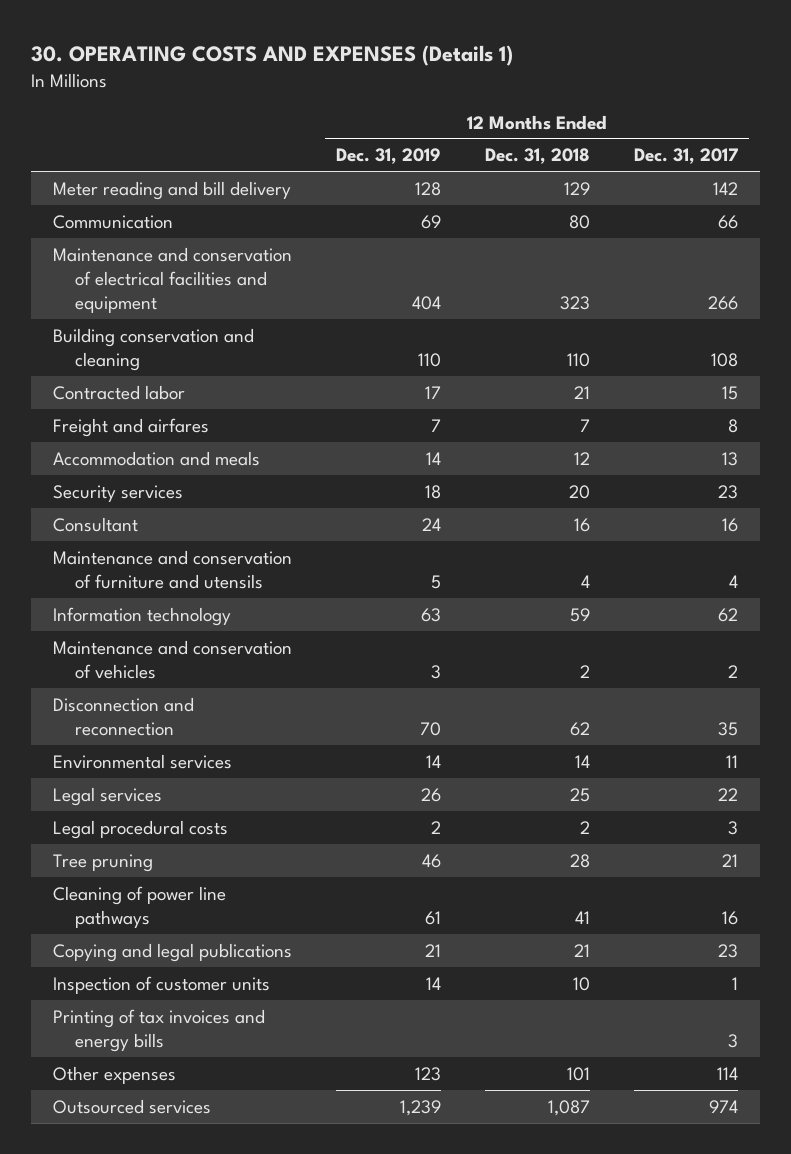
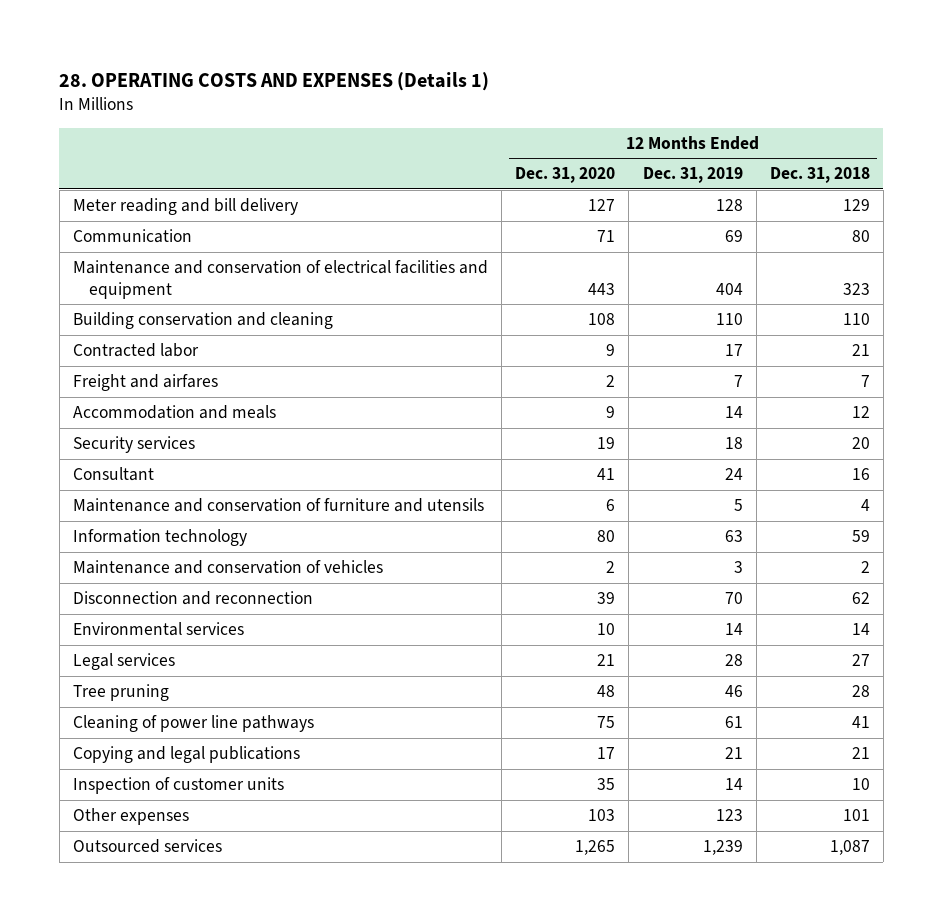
- 30. OPERATING COSTS AND EXPENSES (Details 1)
+ 28. OPERATING COSTS AND EXPENSES (Details 1)
- | 12 Months Ended Dec. 31, 2019 | 12 Months Ended Dec. 31, 2018 | 12 Months Ended Dec. 31, 2017
+ | 12 Months Ended Dec. 31, 2020 | 12 Months Ended Dec. 31, 2019 | 12 Months Ended Dec. 31, 2018
- Legal services | 26 | 25 | 22
- Legal procedural costs | 2 | 2 | 3
+ Legal services | 21 | 28 | 27
- Printing of tax invoices and energy bills | | | 3

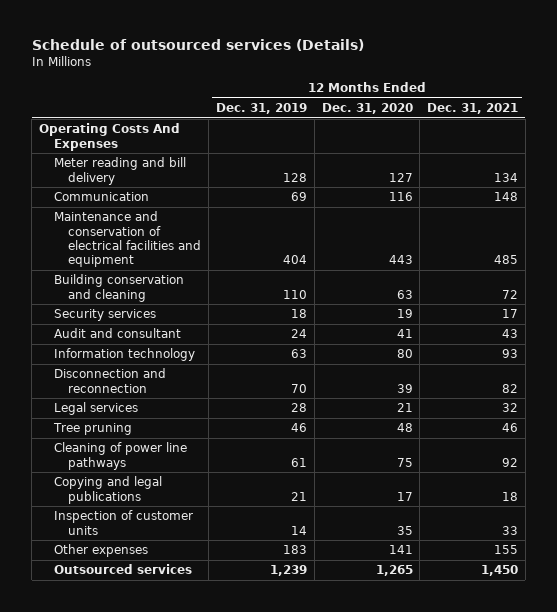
- 28. OPERATING COSTS AND EXPENSES (Details 1)
+ Schedule of outsourced services (Details)
- | 12 Months Ended Dec. 31, 2020 | 12 Months Ended Dec. 31, 2019 | 12 Months Ended Dec. 31, 2018
+ | 12 Months Ended Dec. 31, 2019 | 12 Months Ended Dec. 31, 2020 | 12 Months Ended Dec. 31, 2021
+ Operating Costs And Expenses
- Communication | 71 | 69 | 80
+ Communication | 69 | 116 | 148
- Building conservation and cleaning | 108 | 110 | 110
- Contracted labor | 9 | 17 | 21
- Freight and airfares | 2 | 7 | 7
- Accommodation and meals | 9 | 14 | 12
+ Building conservation and cleaning | 110 | 63 | 72
- Consultant | 41 | 24 | 16
- Maintenance and conservation of furniture and utensils | 6 | 5 | 4
+ Audit and consultant | 24 | 41 | 43
- Maintenance and conservation of vehicles | 2 | 3 | 2
- Environmental services | 10 | 14 | 14
- Other expenses | 103 | 123 | 101
+ Other expenses | 183 | 141 | 155

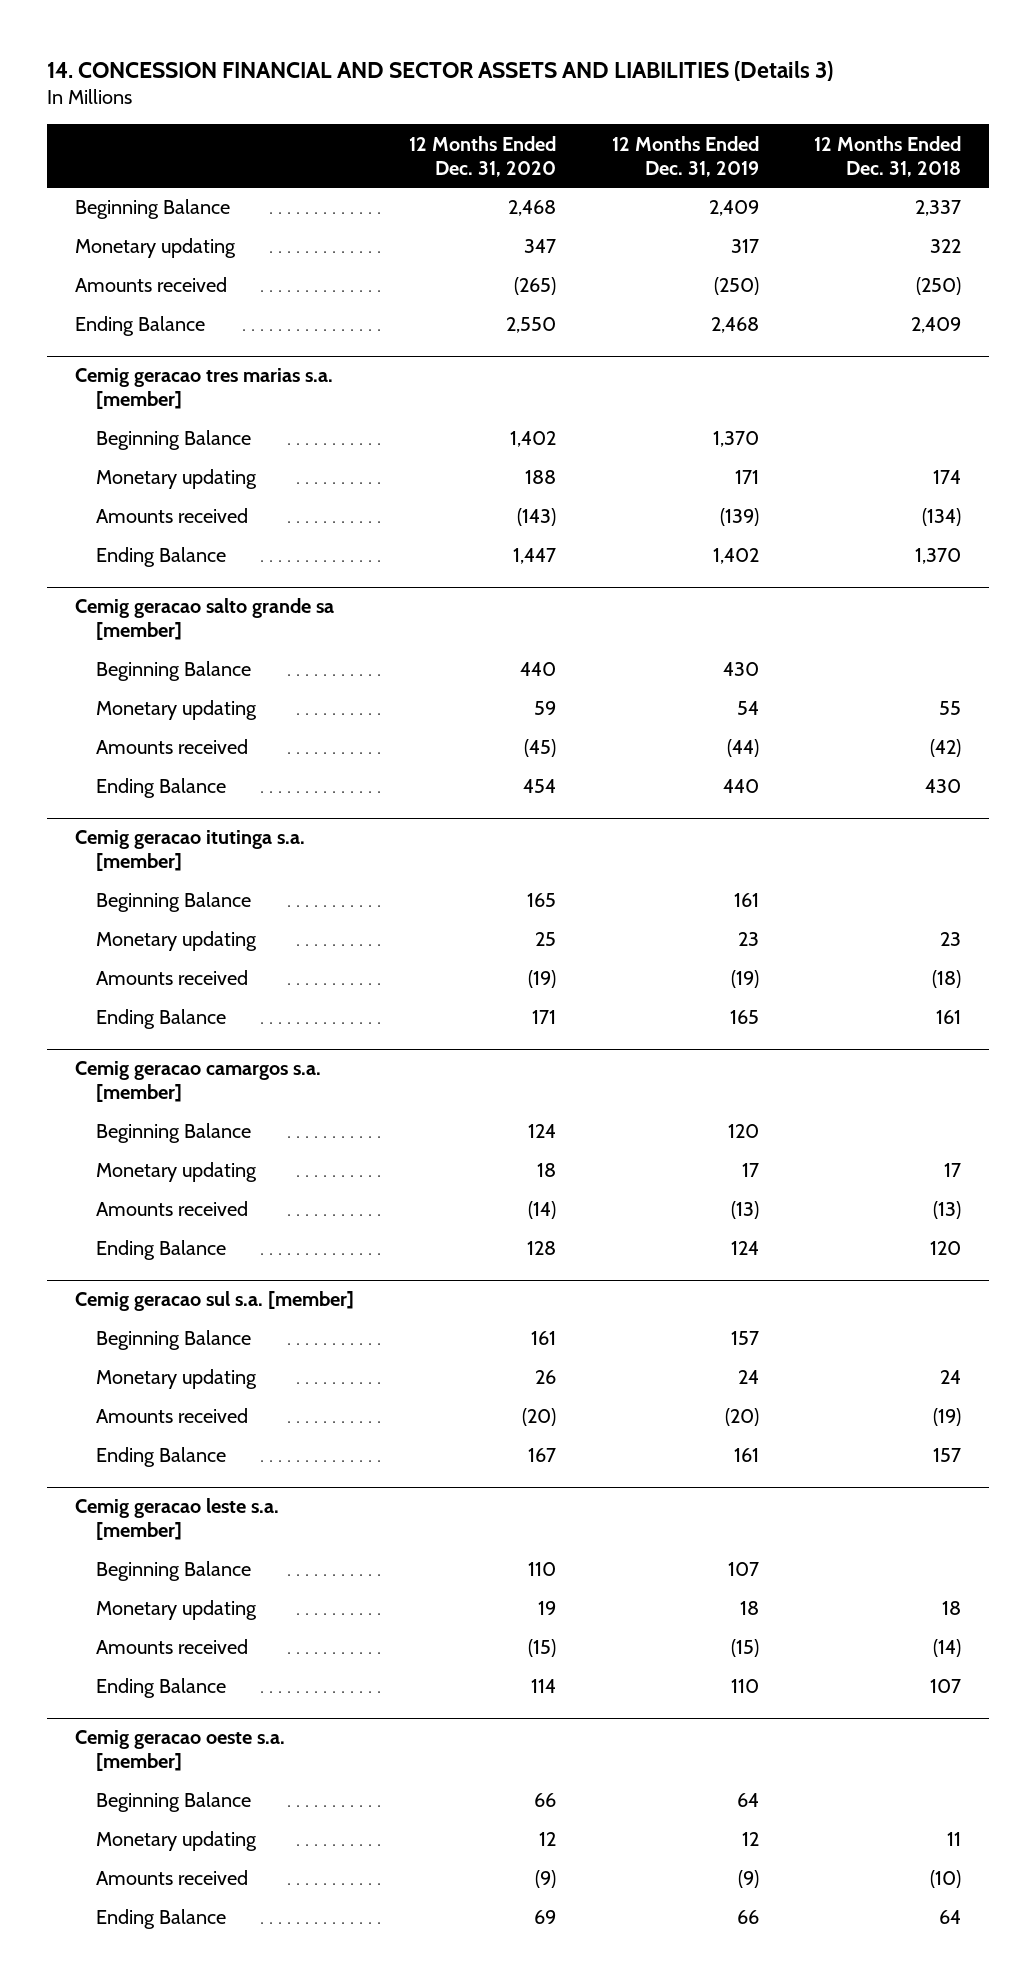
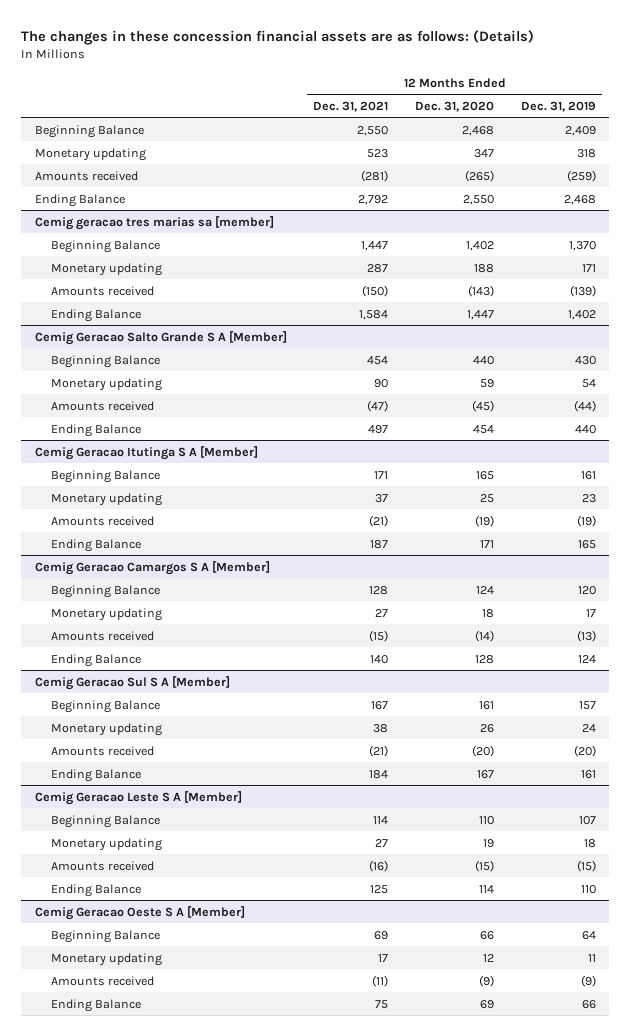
- 14. CONCESSION FINANCIAL AND SECTOR ASSETS AND LIABILITIES (Details 3)
+ The changes in these concession financial assets are as follows: (Details)
- | 12 Months Ended Dec. 31, 2020 | 12 Months Ended Dec. 31, 2019 | 12 Months Ended Dec. 31, 2018
+ | 12 Months Ended Dec. 31, 2021 | 12 Months Ended Dec. 31, 2020 | 12 Months Ended Dec. 31, 2019
- Monetary updating | 347 | 317 | 322
- Amounts received | (265) | (250) | (250)
+ Monetary updating | 523 | 347 | 318
+ Amounts received | (281) | (265) | (259)
- Cemig geracao tres marias s.a. [member]
+ Cemig geracao tres marias sa [member]
- Cemig geracao salto grande sa [member]
+ Cemig Geracao Salto Grande S A [Member]
- Cemig geracao itutinga s.a. [member]
+ Cemig Geracao Itutinga S A [Member]
- Cemig geracao camargos s.a. [member]
+ Cemig Geracao Camargos S A [Member]
- Cemig geracao sul s.a. [member]
+ Cemig Geracao Sul S A [Member]
- Cemig geracao leste s.a. [member]
+ Cemig Geracao Leste S A [Member]
- Cemig geracao oeste s.a. [member]
+ Cemig Geracao Oeste S A [Member]
- Monetary updating | 12 | 12 | 11
+ Monetary updating | 17 | 12 | 11

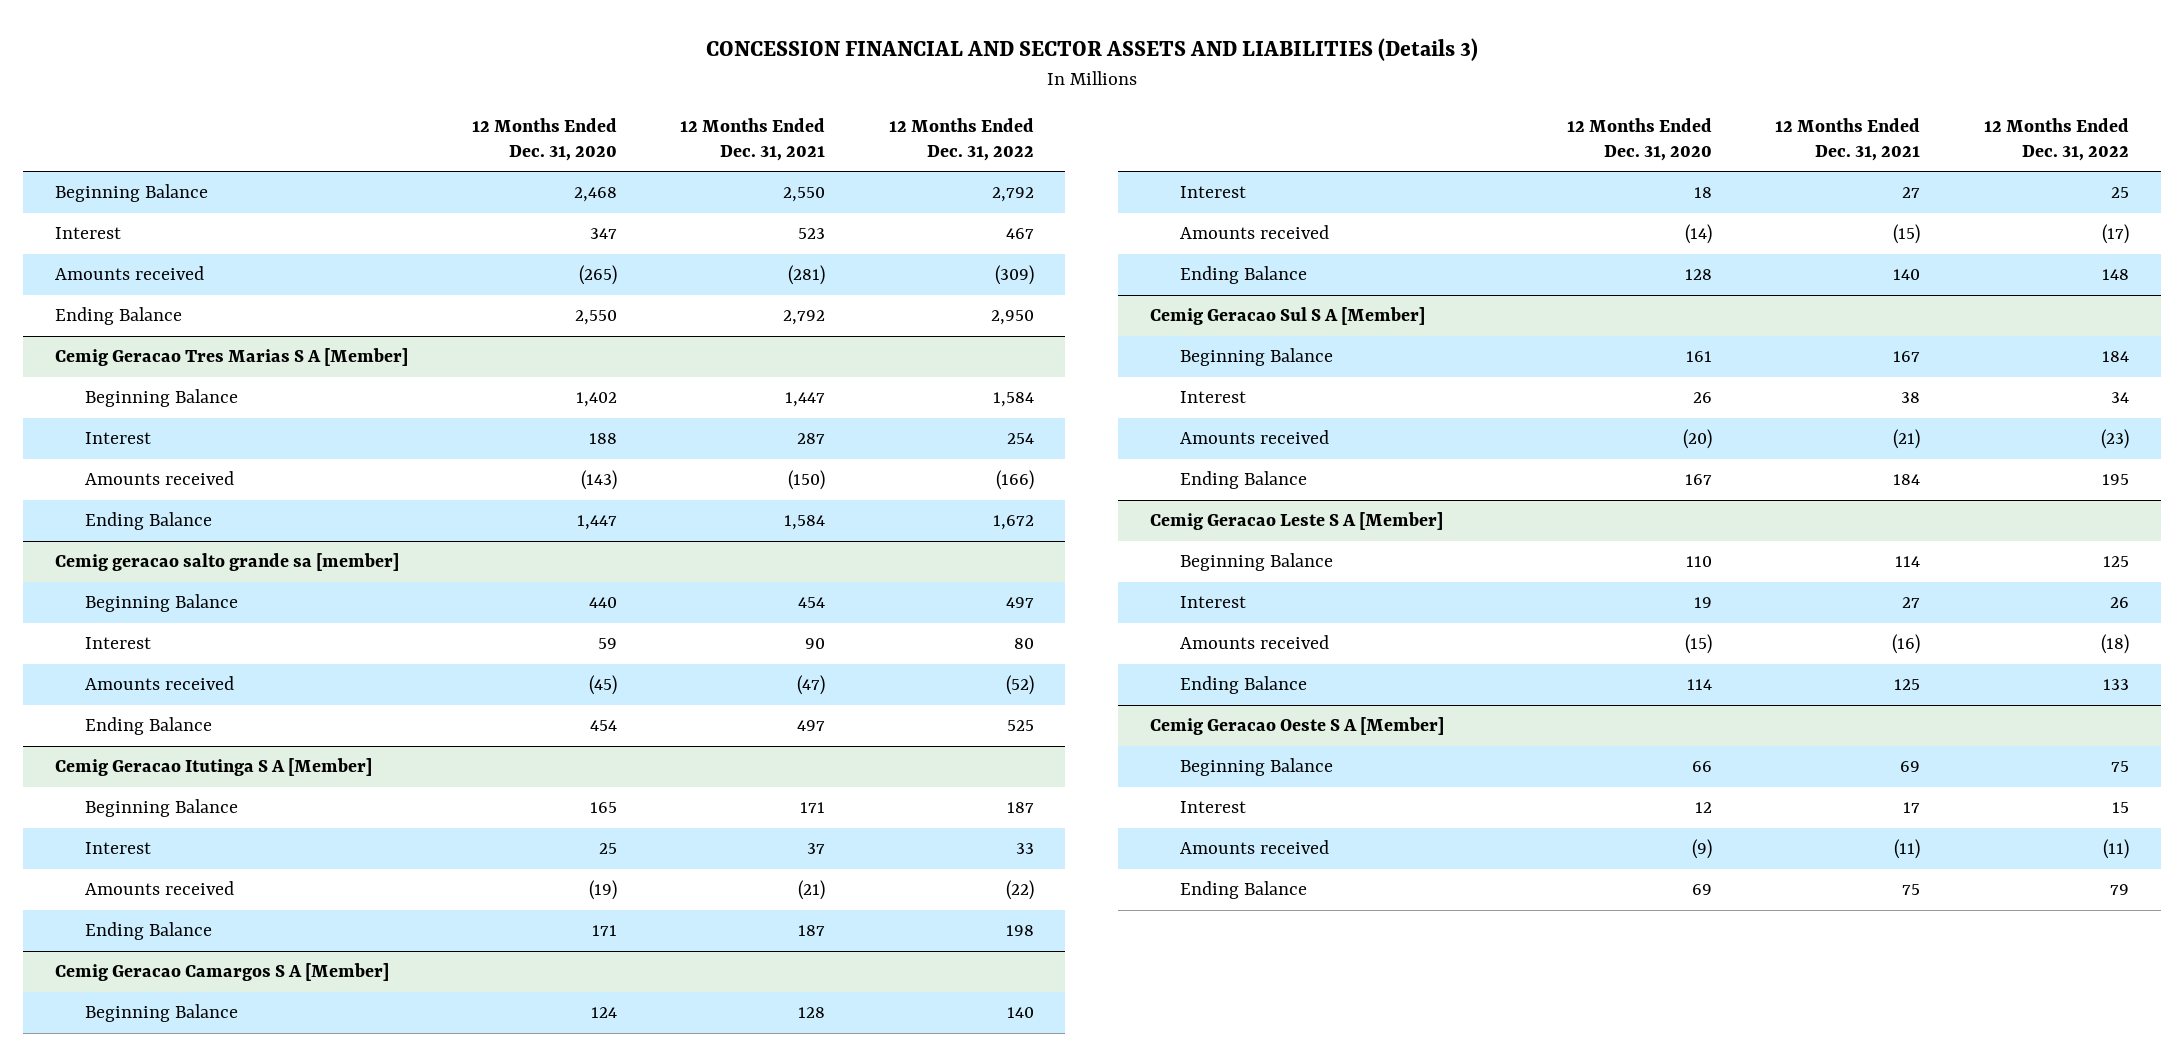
- The changes in these concession financial assets are as follows: (Details)
+ CONCESSION FINANCIAL AND SECTOR ASSETS AND LIABILITIES (Details 3)
- | 12 Months Ended Dec. 31, 2021 | 12 Months Ended Dec. 31, 2020 | 12 Months Ended Dec. 31, 2019
+ | 12 Months Ended Dec. 31, 2020 | 12 Months Ended Dec. 31, 2021 | 12 Months Ended Dec. 31, 2022
- Monetary updating | 523 | 347 | 318
+ Interest | 347 | 523 | 467
- Cemig geracao tres marias sa [member]
+ Cemig Geracao Tres Marias S A [Member]
- Monetary updating | 287 | 188 | 171
+ Interest | 188 | 287 | 254
- Cemig Geracao Salto Grande S A [Member]
+ Cemig geracao salto grande sa [member]
- Monetary updating | 90 | 59 | 54
+ Interest | 59 | 90 | 80
@ Cemig Geracao Itutinga S A [Member]
- Monetary updating | 37 | 25 | 23
+ Interest | 25 | 37 | 33
@ Cemig Geracao Camargos S A [Member]
- Monetary updating | 27 | 18 | 17
+ Interest | 18 | 27 | 25
@ Cemig Geracao Sul S A [Member]
- Monetary updating | 38 | 26 | 24
+ Interest | 26 | 38 | 34
@ Cemig Geracao Leste S A [Member]
- Monetary updating | 27 | 19 | 18
+ Interest | 19 | 27 | 26
@ Cemig Geracao Oeste S A [Member]
- Monetary updating | 17 | 12 | 11
+ Interest | 12 | 17 | 15

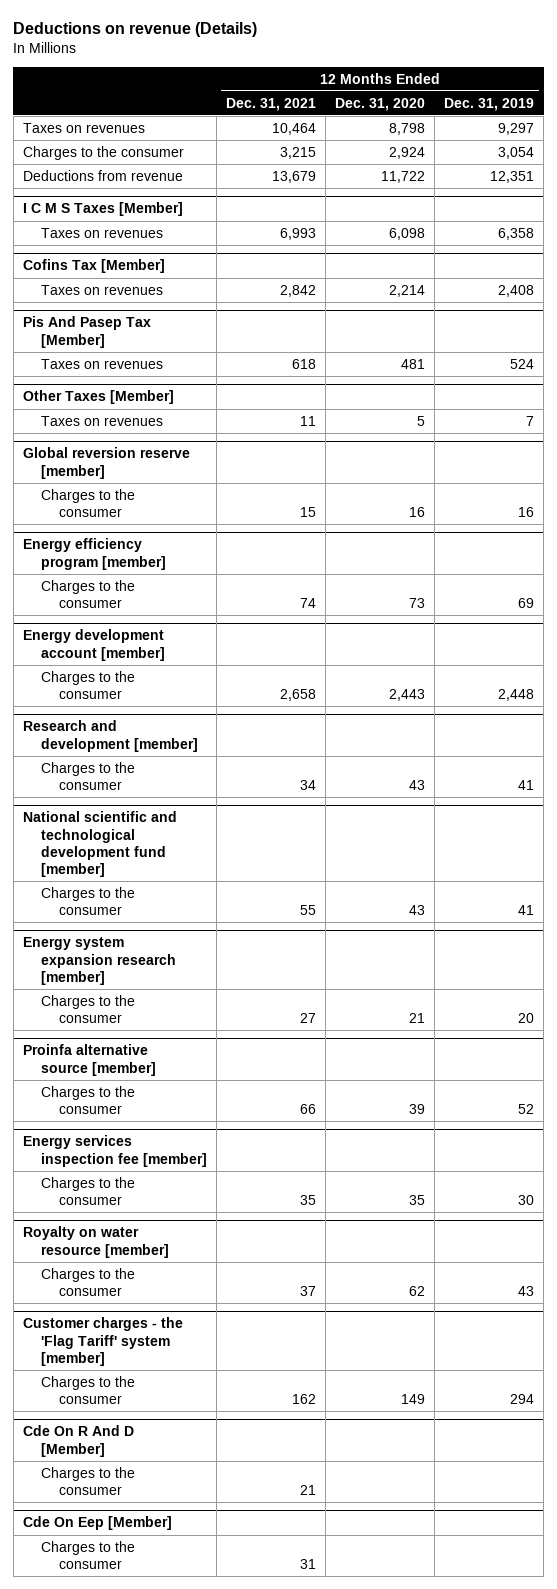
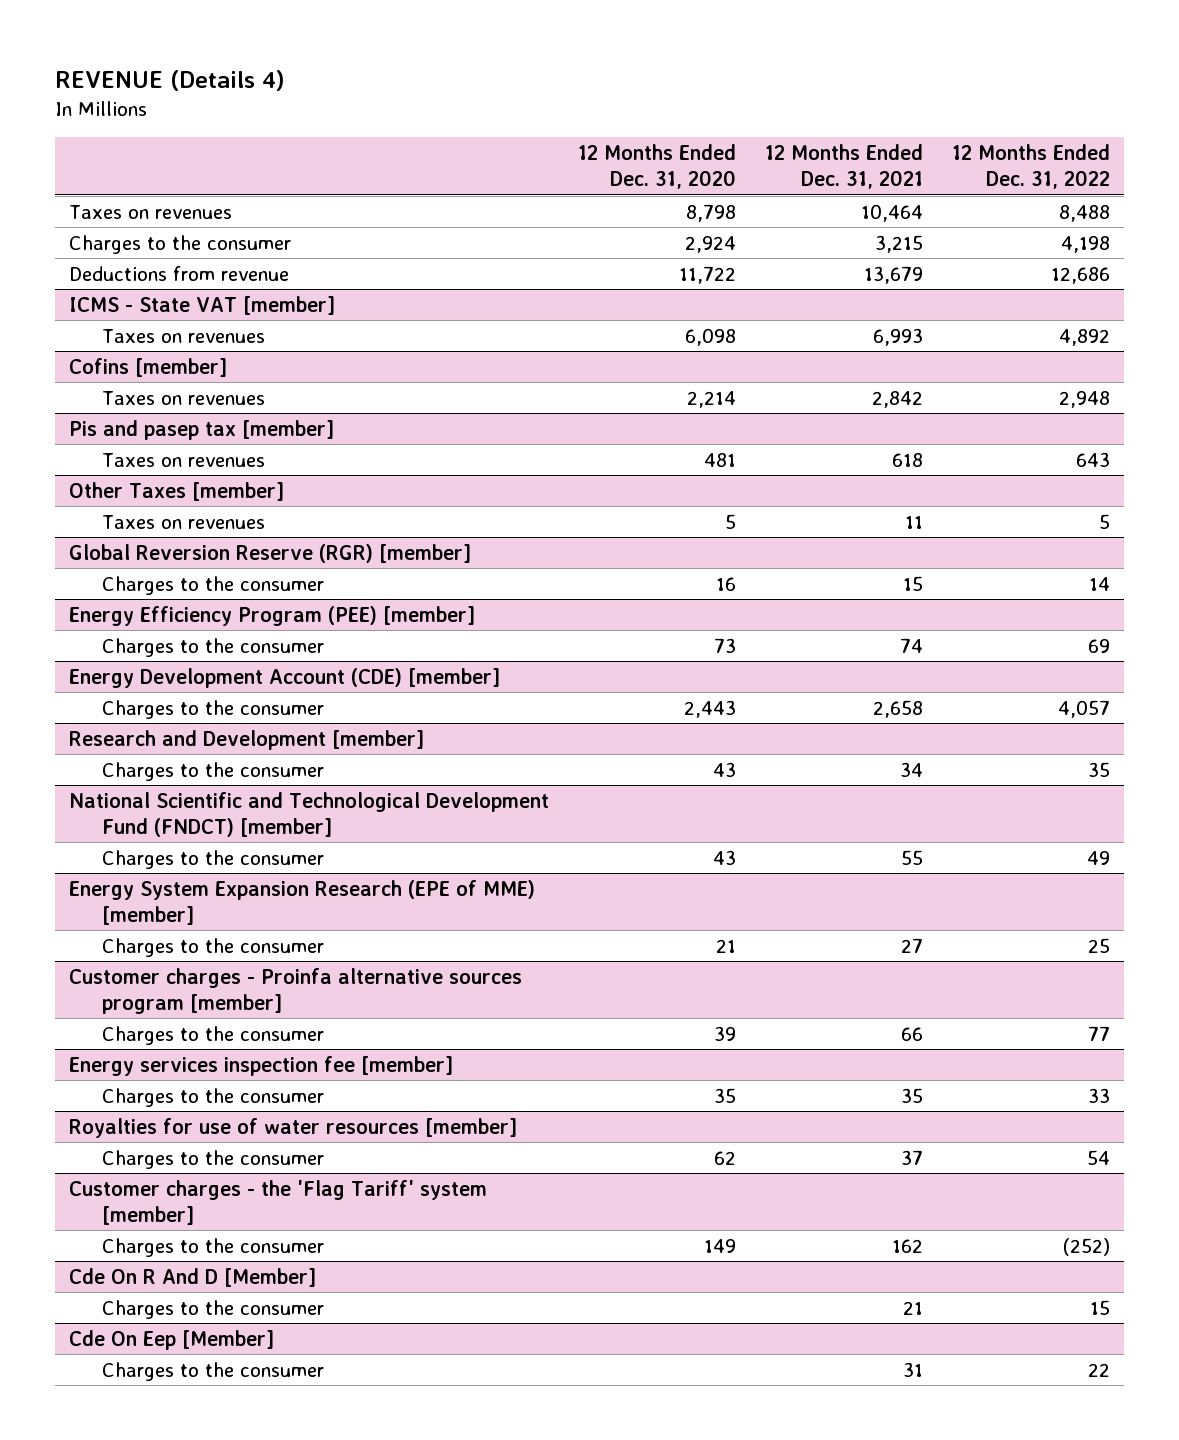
- Deductions on revenue (Details)
+ REVENUE (Details 4)
- | 12 Months Ended Dec. 31, 2021 | 12 Months Ended Dec. 31, 2020 | 12 Months Ended Dec. 31, 2019
+ | 12 Months Ended Dec. 31, 2020 | 12 Months Ended Dec. 31, 2021 | 12 Months Ended Dec. 31, 2022
- I C M S Taxes [Member]
+ ICMS - State VAT [member]
- Cofins Tax [Member]
+ Cofins [member]
- Pis And Pasep Tax [Member]
+ Pis and pasep tax [member]
- Other Taxes [Member]
+ Other Taxes [member]
- Global reversion reserve [member]
+ Global Reversion Reserve (RGR) [member]
- Energy efficiency program [member]
+ Energy Efficiency Program (PEE) [member]
- Energy development account [member]
+ Energy Development Account (CDE) [member]
- Research and development [member]
+ Research and Development [member]
- National scientific and technological development fund [member]
+ National Scientific and Technological Development Fund (FNDCT) [member]
- Energy system expansion research [member]
+ Energy System Expansion Research (EPE of MME) [member]
- Proinfa alternative source [member]
+ Customer charges - Proinfa alternative sources program [member]
- Royalty on water resource [member]
+ Royalties for use of water resources [member]

